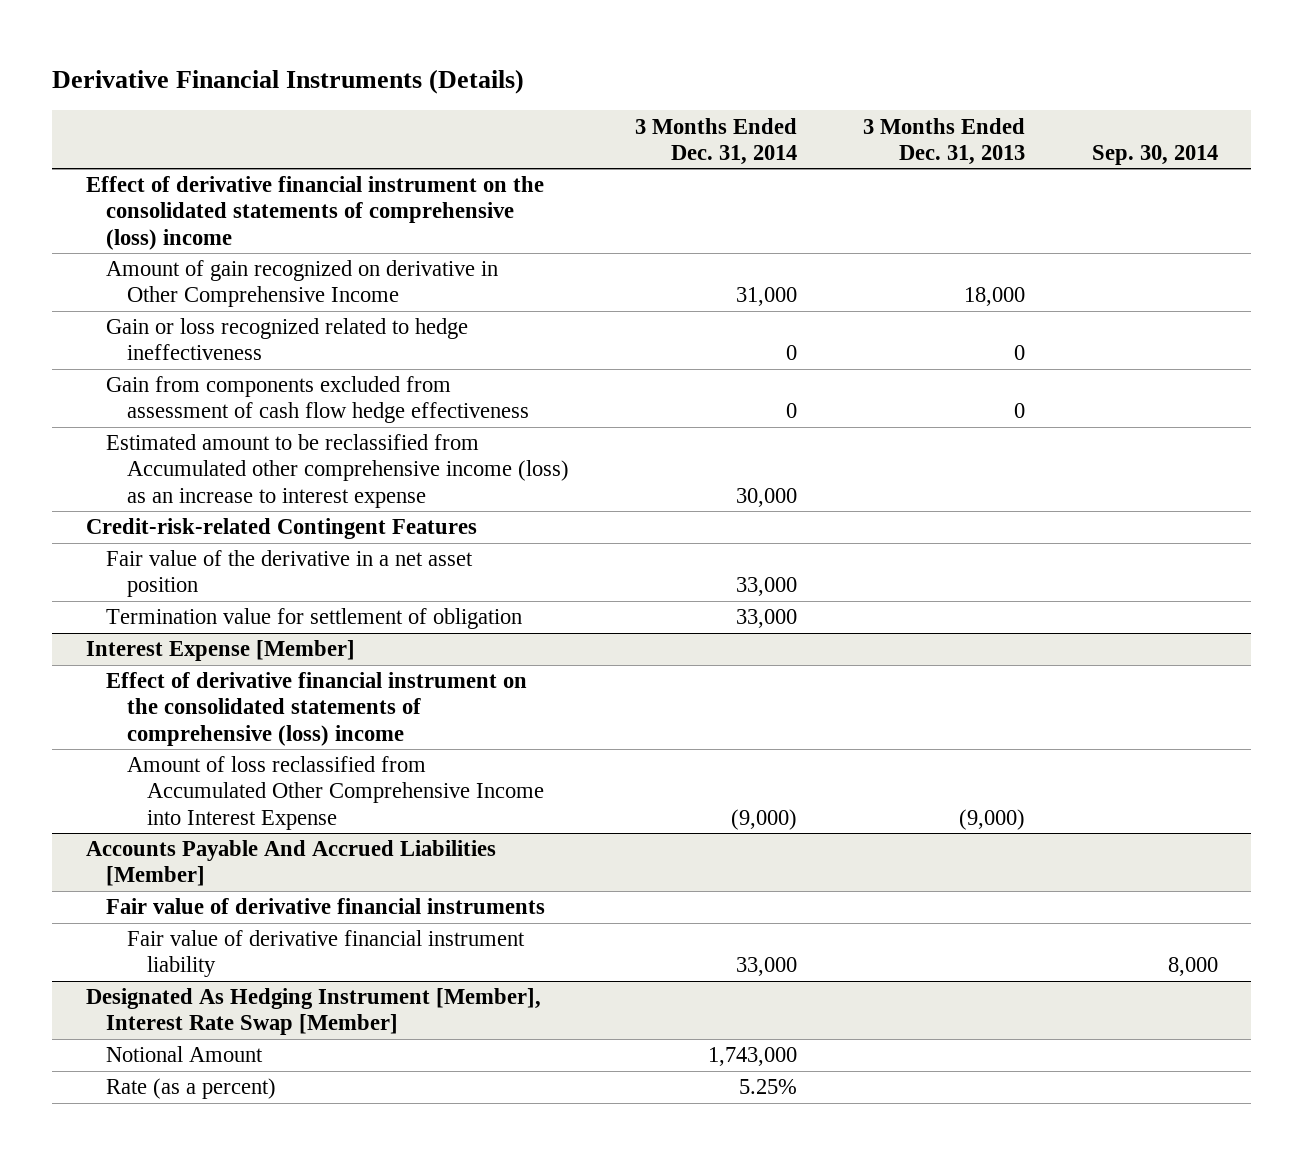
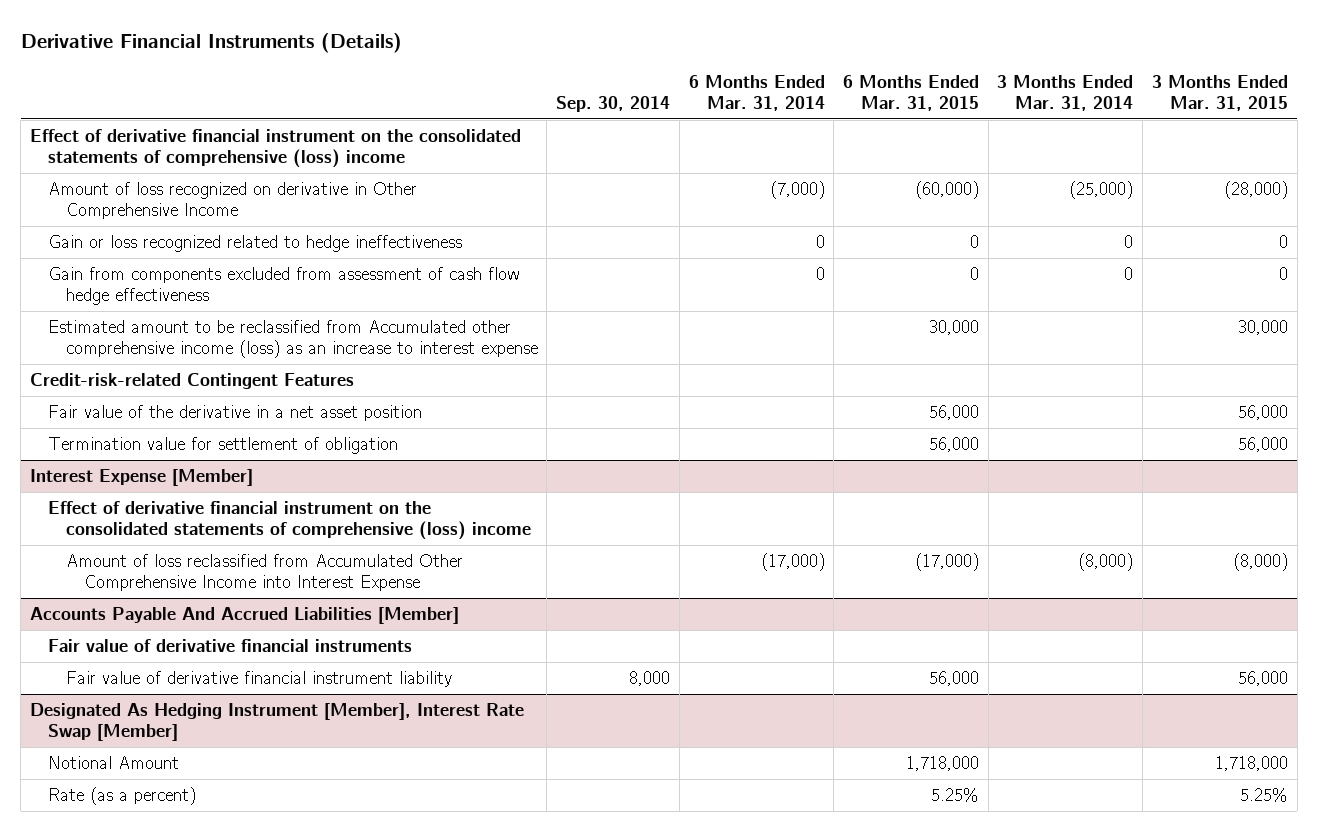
- | 3 Months Ended Dec. 31, 2014 | 3 Months Ended Dec. 31, 2013 | Sep. 30, 2014
+ | Sep. 30, 2014 | 6 Months Ended Mar. 31, 2014 | 6 Months Ended Mar. 31, 2015 | 3 Months Ended Mar. 31, 2014 | 3 Months Ended Mar. 31, 2015
- Amount of gain recognized on derivative in Other Comprehensive Income | 31,000 | 18,000 |
+ Amount of loss recognized on derivative in Other Comprehensive Income | | (7,000) | (60,000) | (25,000) | (28,000)

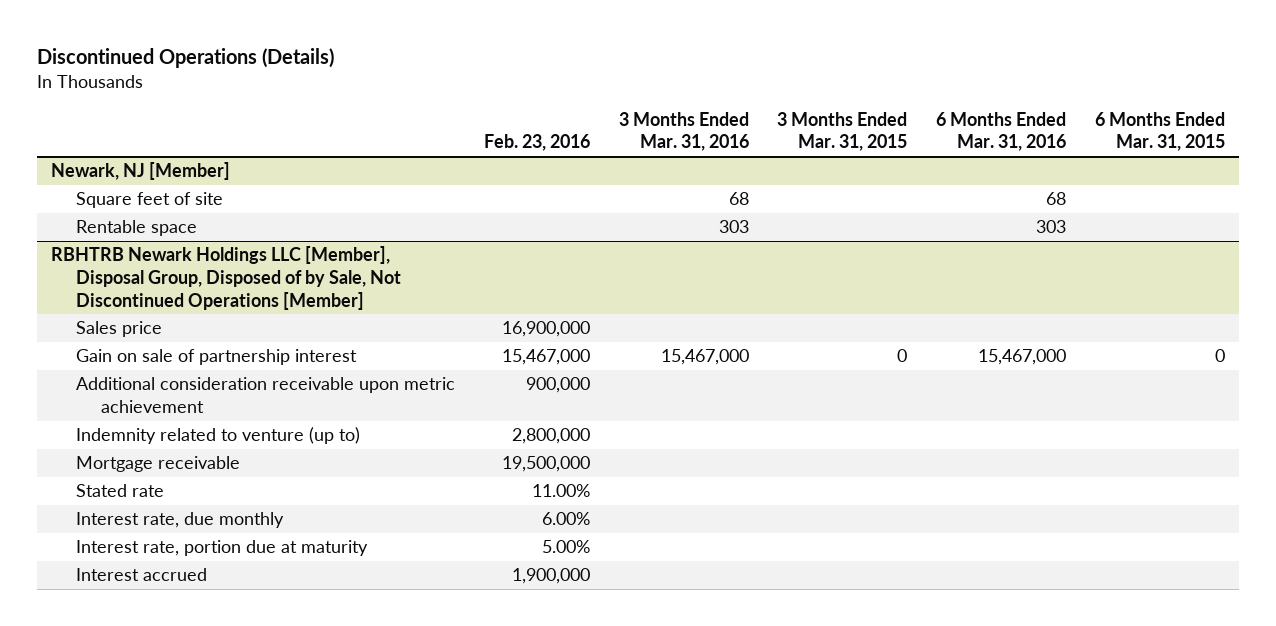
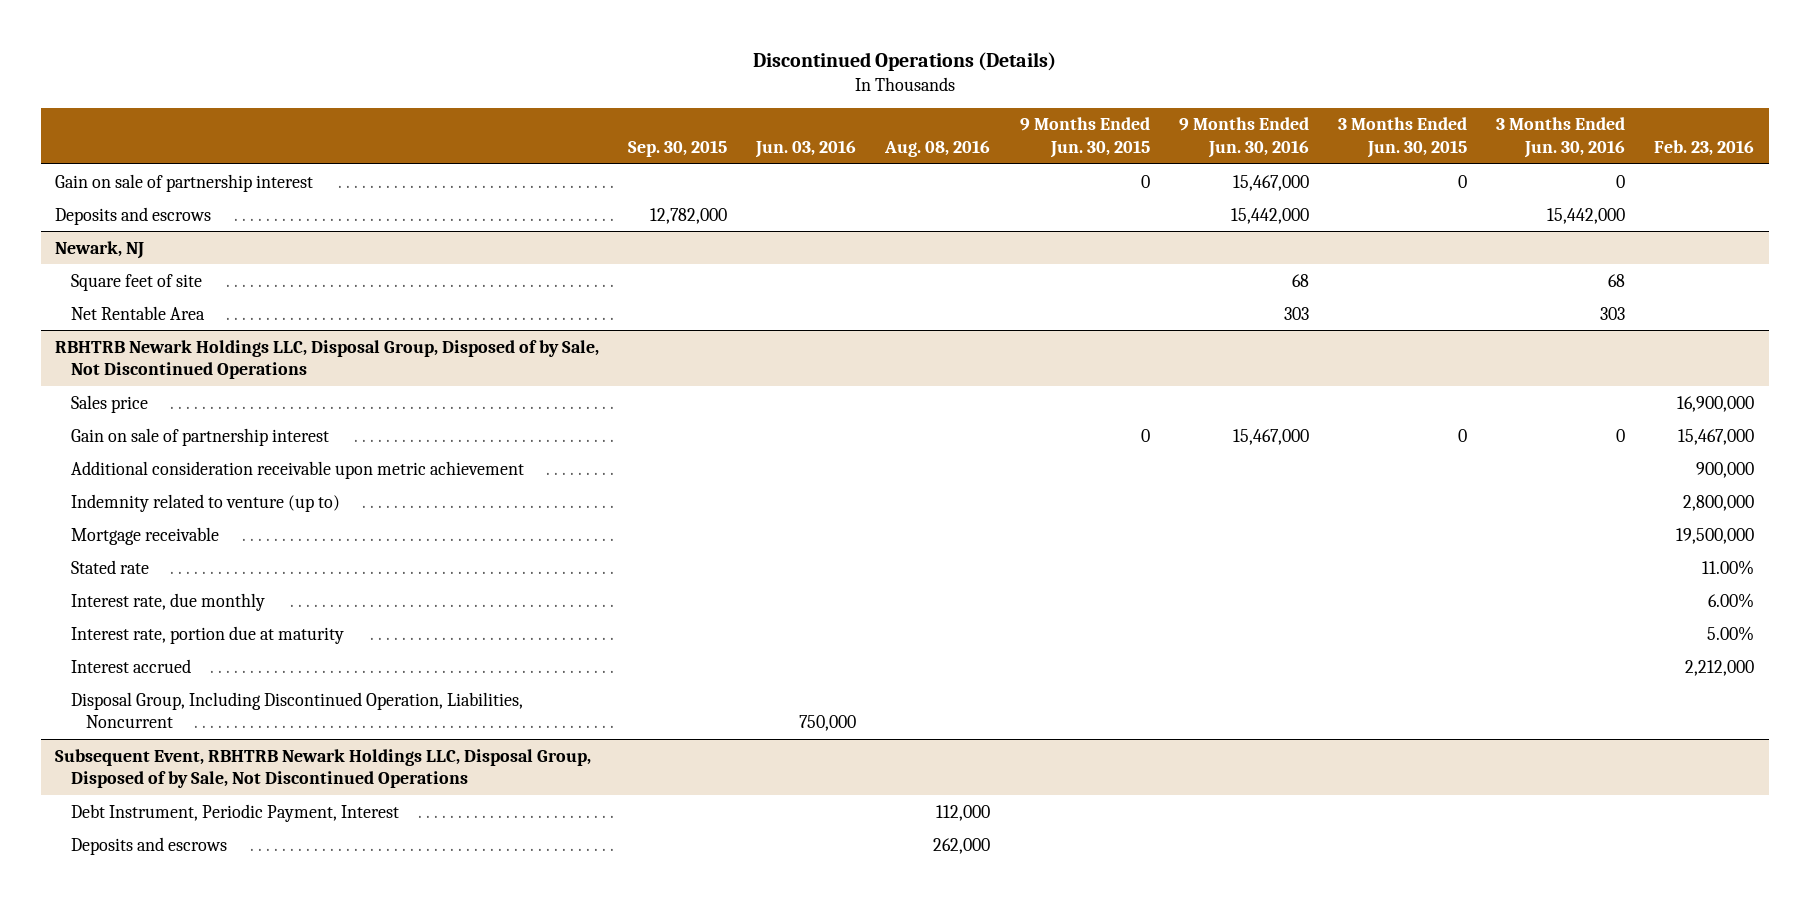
- | Feb. 23, 2016 | 3 Months Ended Mar. 31, 2016 | 3 Months Ended Mar. 31, 2015 | 6 Months Ended Mar. 31, 2016 | 6 Months Ended Mar. 31, 2015
+ | Sep. 30, 2015 | Jun. 03, 2016 | Aug. 08, 2016 | 9 Months Ended Jun. 30, 2015 | 9 Months Ended Jun. 30, 2016 | 3 Months Ended Jun. 30, 2015 | 3 Months Ended Jun. 30, 2016 | Feb. 23, 2016
- Newark, NJ [Member]
+ Gain on sale of partnership interest | | | | 0 | 15,467,000 | 0 | 0 |
+ Deposits and escrows | 12,782,000 | | | | 15,442,000 | | 15,442,000 |
+ Newark, NJ
- Rentable space | | 303 | | 303 |
- RBHTRB Newark Holdings LLC [Member], Disposal Group, Disposed of by Sale, Not Discontinued Operations [Member]
+ Net Rentable Area | | | | | 303 | | 303 |
+ RBHTRB Newark Holdings LLC, Disposal Group, Disposed of by Sale, Not Discontinued Operations
- Interest accrued | 1,900,000 | | | |
+ Interest accrued | | | | | | | | 2,212,000
+ Disposal Group, Including Discontinued Operation, Liabilities, Noncurrent | | 750,000 | | | | | |
+ Subsequent Event, RBHTRB Newark Holdings LLC, Disposal Group, Disposed of by Sale, Not Discontinued Operations
+ Debt Instrument, Periodic Payment, Interest | | | 112,000 | | | | |
+ Deposits and escrows | | | 262,000 | | | | |

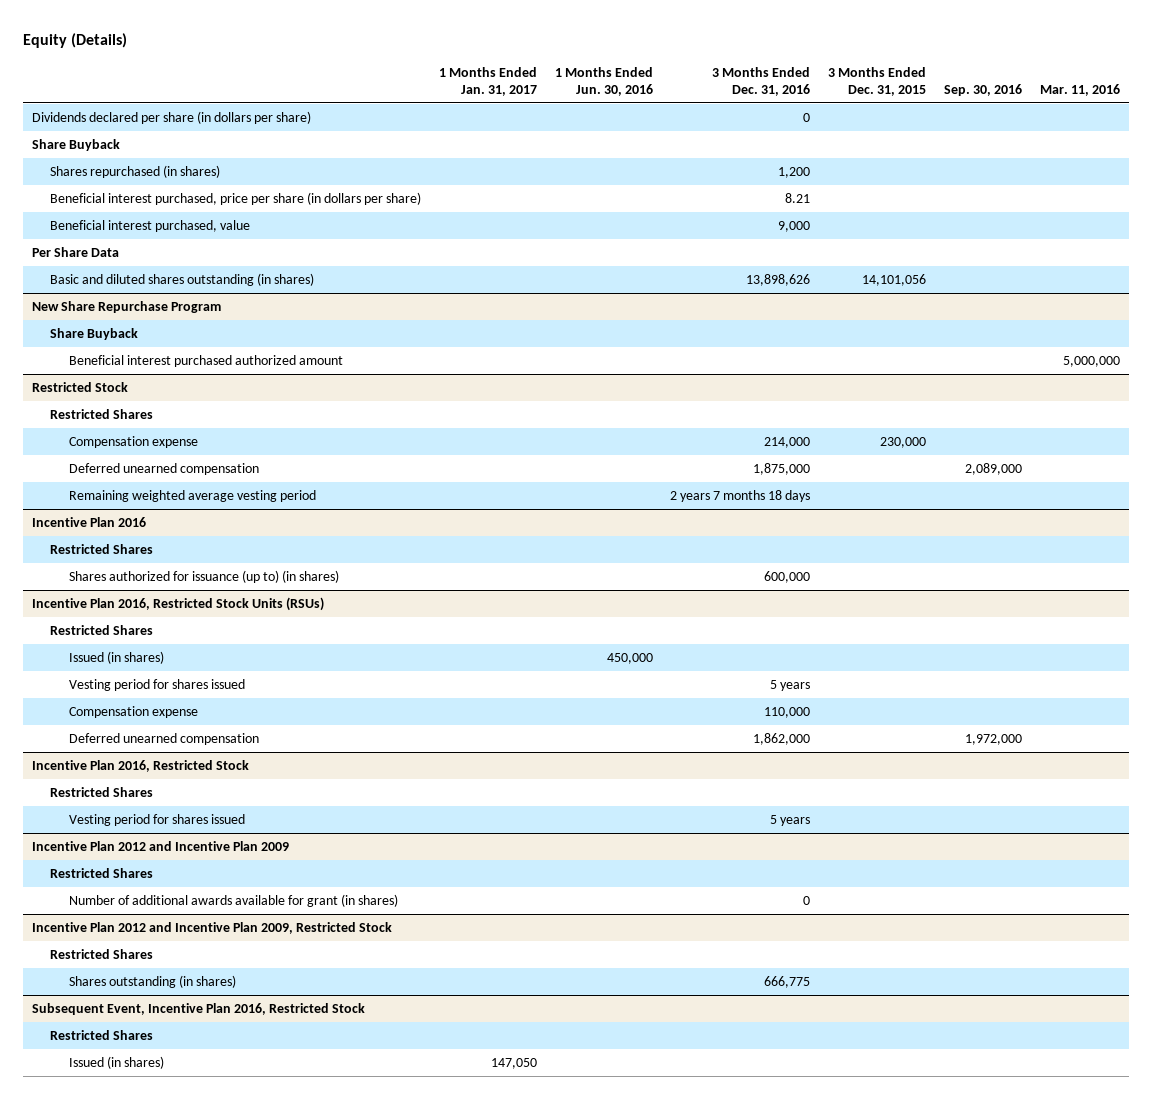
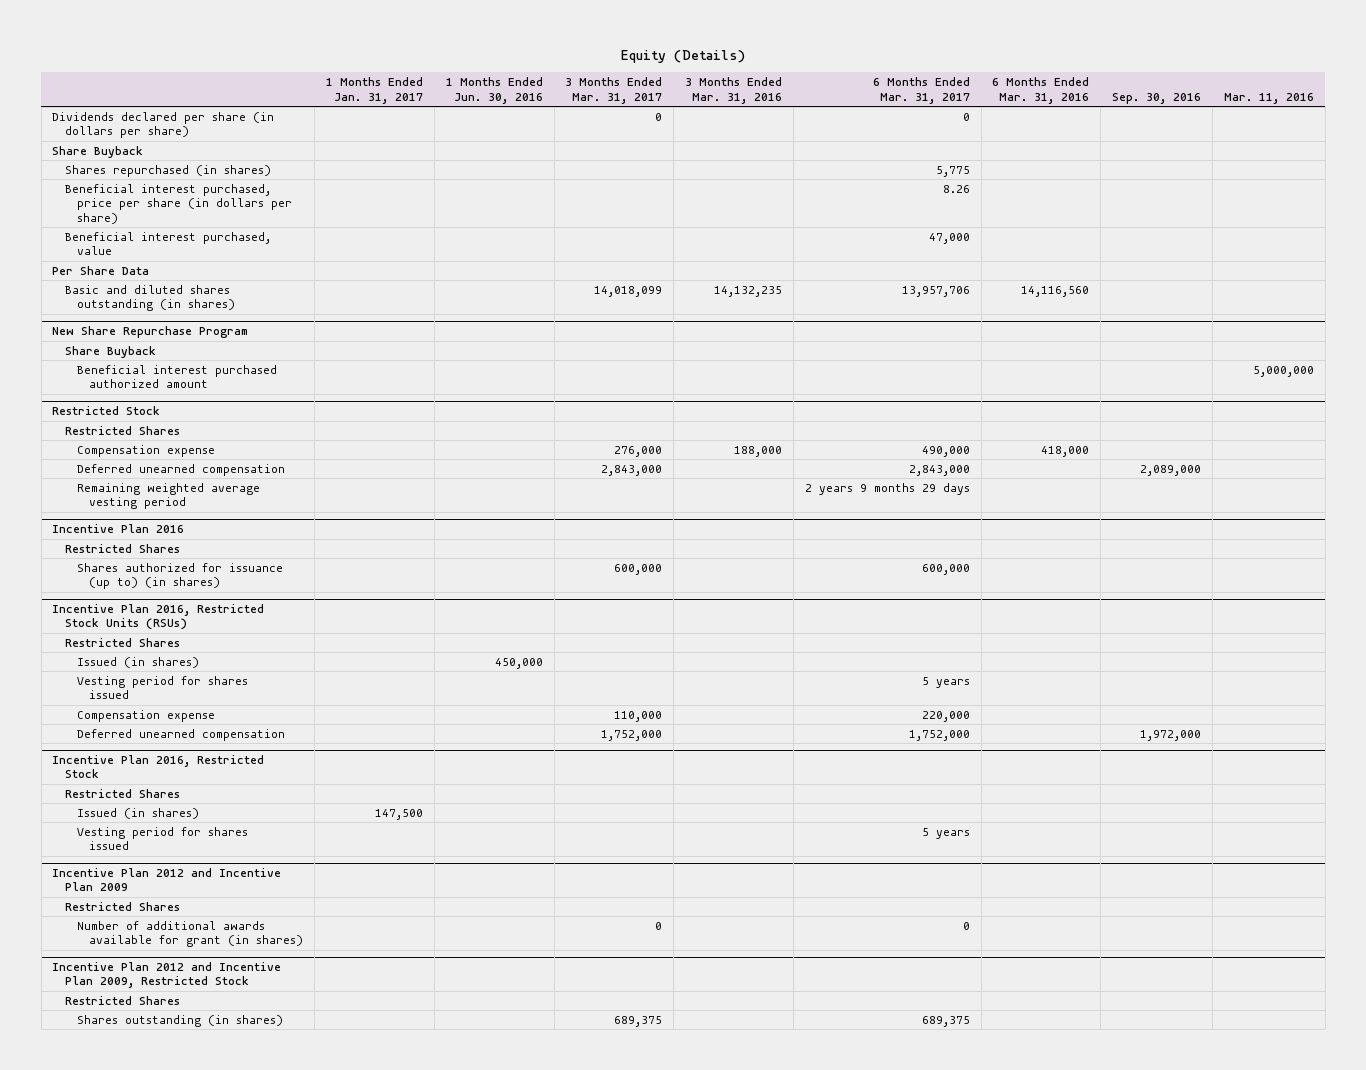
- | 1 Months Ended Jan. 31, 2017 | 1 Months Ended Jun. 30, 2016 | 3 Months Ended Dec. 31, 2016 | 3 Months Ended Dec. 31, 2015 | Sep. 30, 2016 | Mar. 11, 2016
+ | 1 Months Ended Jan. 31, 2017 | 1 Months Ended Jun. 30, 2016 | 3 Months Ended Mar. 31, 2017 | 3 Months Ended Mar. 31, 2016 | 6 Months Ended Mar. 31, 2017 | 6 Months Ended Mar. 31, 2016 | Sep. 30, 2016 | Mar. 11, 2016
@ Incentive Plan 2016, Restricted Stock
+ Issued (in shares) | 147,500 | | | | | | |
- Subsequent Event, Incentive Plan 2016, Restricted Stock
- Restricted Shares
- Issued (in shares) | 147,050 | | | | |

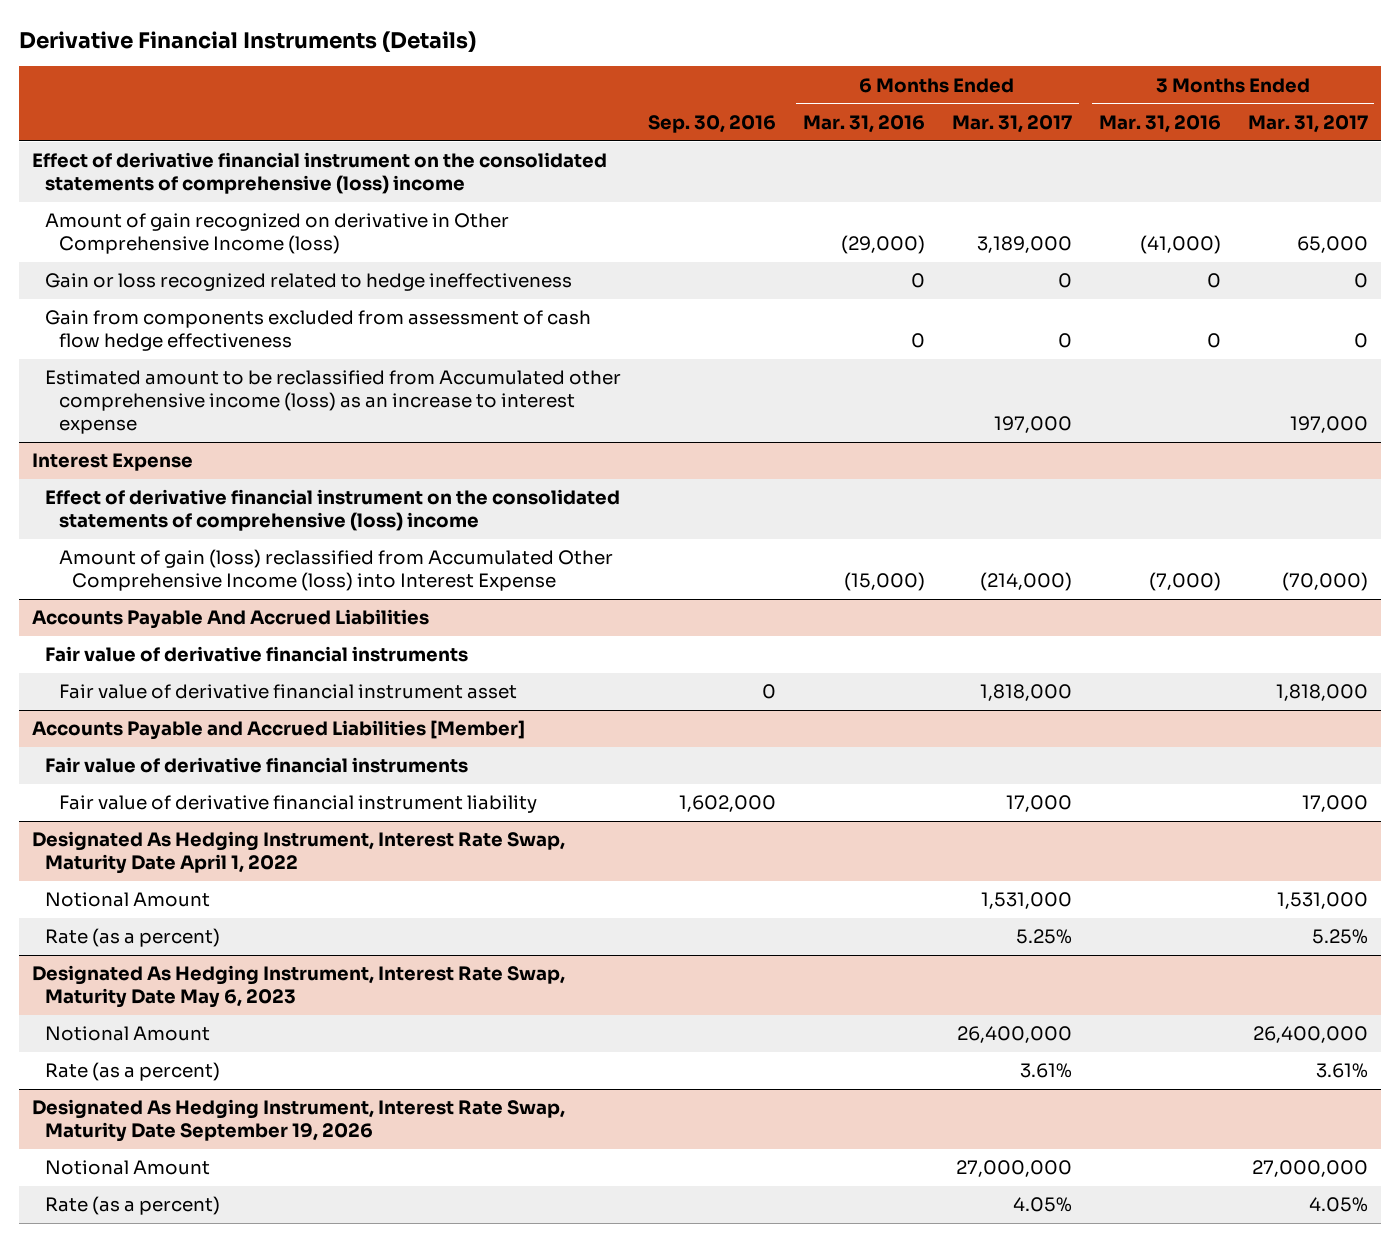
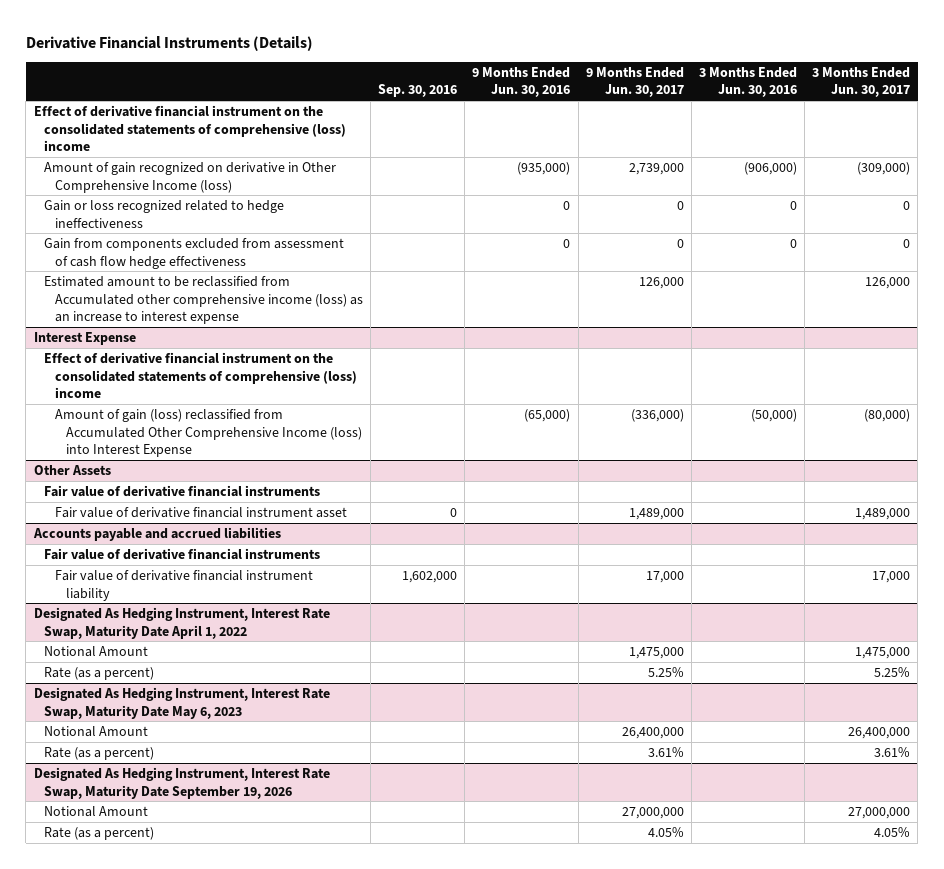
- | Sep. 30, 2016 | 6 Months Ended Mar. 31, 2016 | 6 Months Ended Mar. 31, 2017 | 3 Months Ended Mar. 31, 2016 | 3 Months Ended Mar. 31, 2017
+ | Sep. 30, 2016 | 9 Months Ended Jun. 30, 2016 | 9 Months Ended Jun. 30, 2017 | 3 Months Ended Jun. 30, 2016 | 3 Months Ended Jun. 30, 2017
- Accounts Payable And Accrued Liabilities
+ Other Assets
- Accounts Payable and Accrued Liabilities [Member]
+ Accounts payable and accrued liabilities

